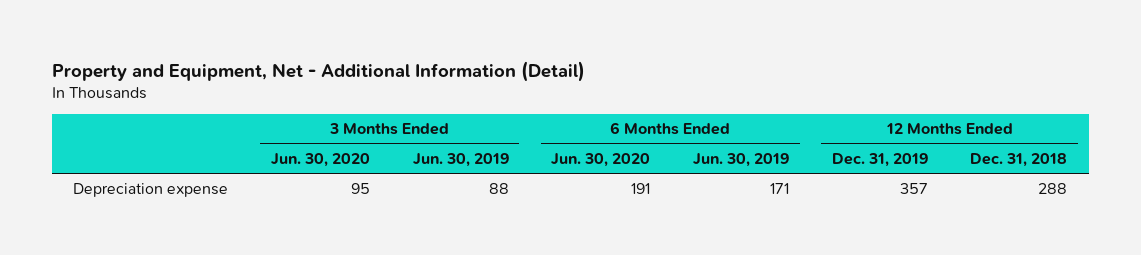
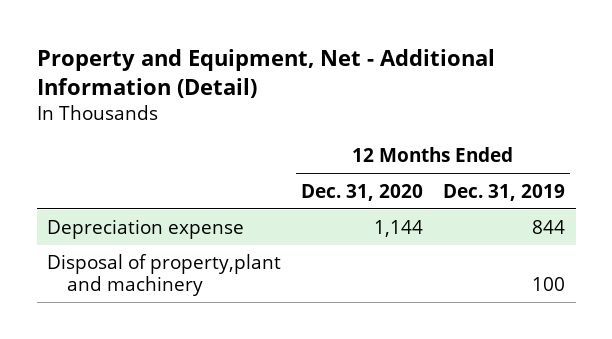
- | 3 Months Ended Jun. 30, 2020 | 3 Months Ended Jun. 30, 2019 | 6 Months Ended Jun. 30, 2020 | 6 Months Ended Jun. 30, 2019 | 12 Months Ended Dec. 31, 2019 | 12 Months Ended Dec. 31, 2018
+ | 12 Months Ended Dec. 31, 2020 | 12 Months Ended Dec. 31, 2019
- Depreciation expense | 95 | 88 | 191 | 171 | 357 | 288
+ Depreciation expense | 1,144 | 844
+ Disposal of property,plant and machinery | | 100

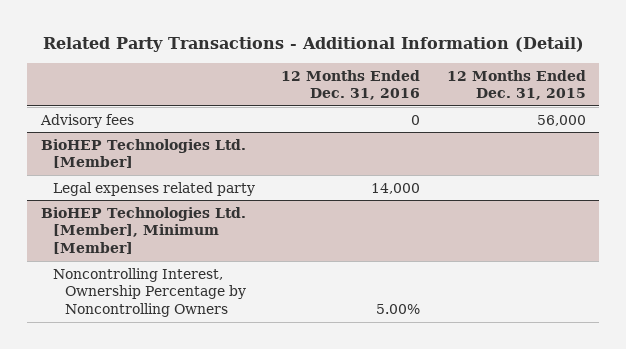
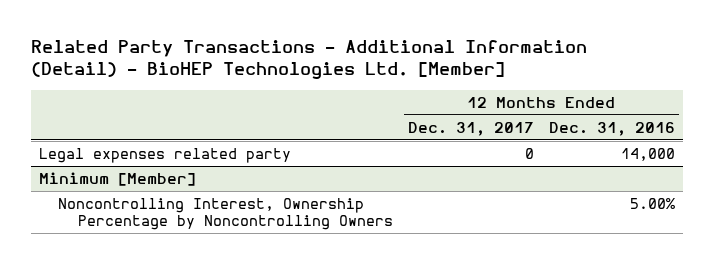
- Related Party Transactions - Additional Information (Detail)
+ Related Party Transactions - Additional Information (Detail) - BioHEP Technologies Ltd. [Member]
- | 12 Months Ended Dec. 31, 2016 | 12 Months Ended Dec. 31, 2015
+ | 12 Months Ended Dec. 31, 2017 | 12 Months Ended Dec. 31, 2016
- Advisory fees | 0 | 56,000
- BioHEP Technologies Ltd. [Member]
- BioHEP Technologies Ltd. [Member], Minimum [Member]
+ Minimum [Member]

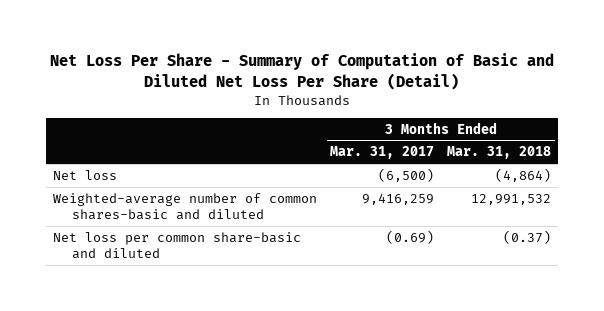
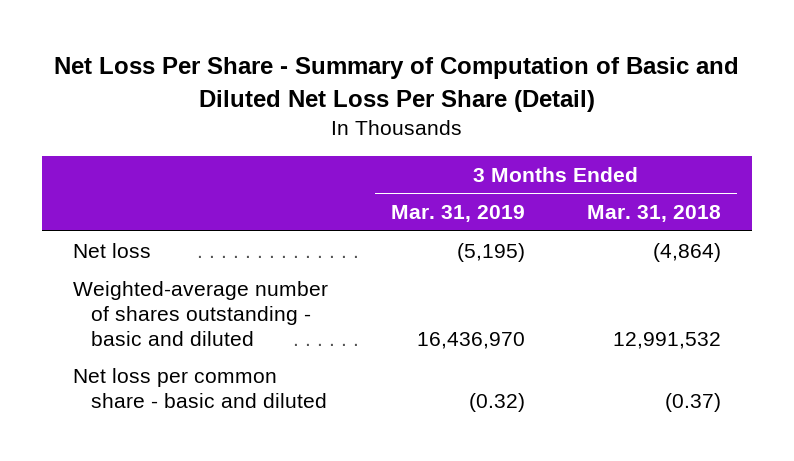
- | 3 Months Ended Mar. 31, 2017 | 3 Months Ended Mar. 31, 2018
+ | 3 Months Ended Mar. 31, 2019 | 3 Months Ended Mar. 31, 2018
- Weighted-average number of common shares-basic and diluted | 9,416,259 | 12,991,532
- Net loss per common share-basic and diluted | (0.69) | (0.37)
+ Weighted-average number of shares outstanding - basic and diluted | 16,436,970 | 12,991,532
+ Net loss per common share - basic and diluted | (0.32) | (0.37)

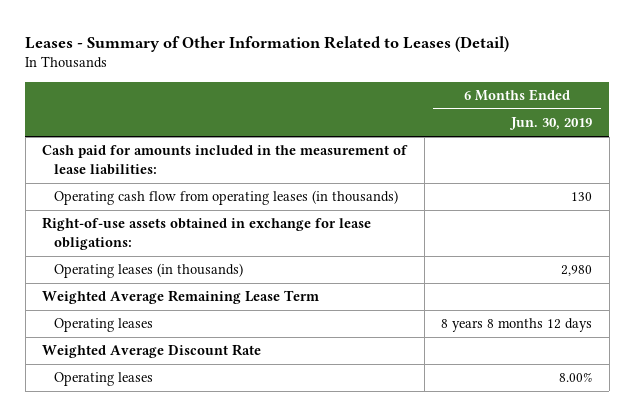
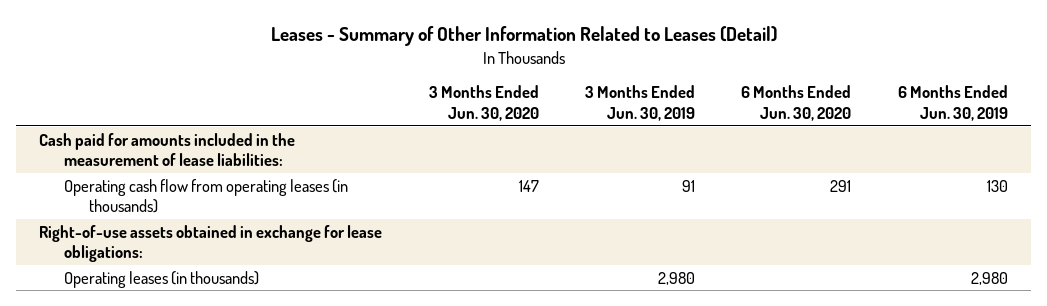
- | 6 Months Ended Jun. 30, 2019
+ | 3 Months Ended Jun. 30, 2020 | 3 Months Ended Jun. 30, 2019 | 6 Months Ended Jun. 30, 2020 | 6 Months Ended Jun. 30, 2019
- Weighted Average Remaining Lease Term
- Operating leases | 8 years 8 months 12 days
- Weighted Average Discount Rate
- Operating leases | 8.00%

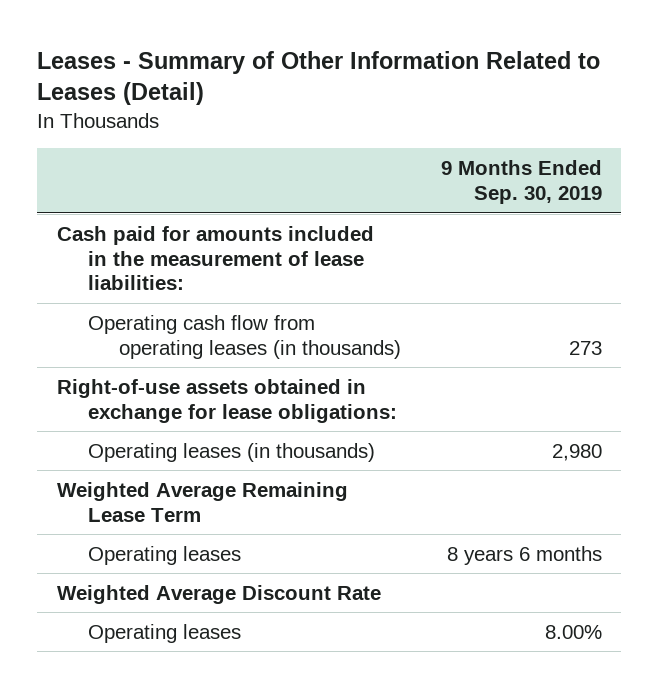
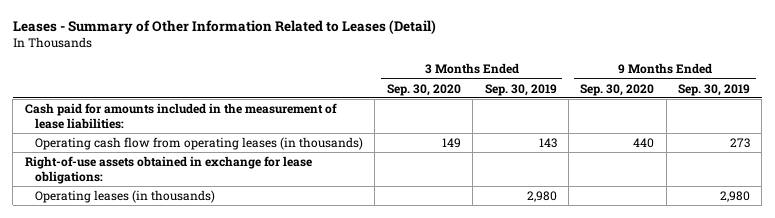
- | 9 Months Ended Sep. 30, 2019
+ | 3 Months Ended Sep. 30, 2020 | 3 Months Ended Sep. 30, 2019 | 9 Months Ended Sep. 30, 2020 | 9 Months Ended Sep. 30, 2019
- Weighted Average Remaining Lease Term
- Operating leases | 8 years 6 months
- Weighted Average Discount Rate
- Operating leases | 8.00%

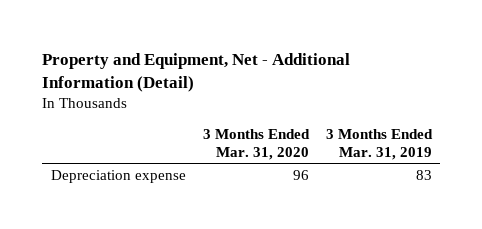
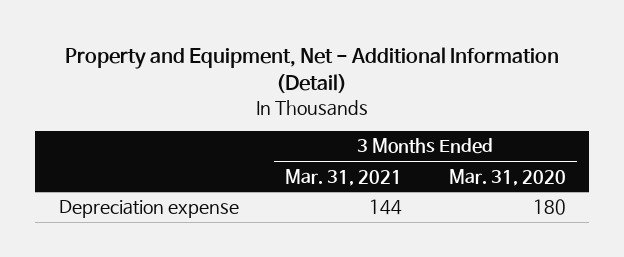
- | 3 Months Ended Mar. 31, 2020 | 3 Months Ended Mar. 31, 2019
+ | 3 Months Ended Mar. 31, 2021 | 3 Months Ended Mar. 31, 2020
- Depreciation expense | 96 | 83
+ Depreciation expense | 144 | 180

